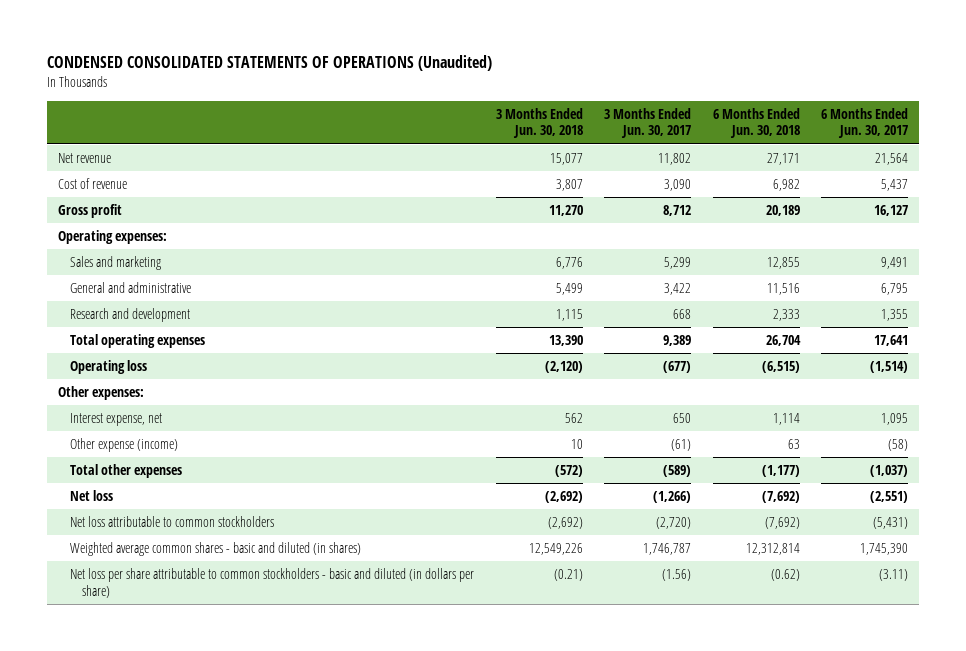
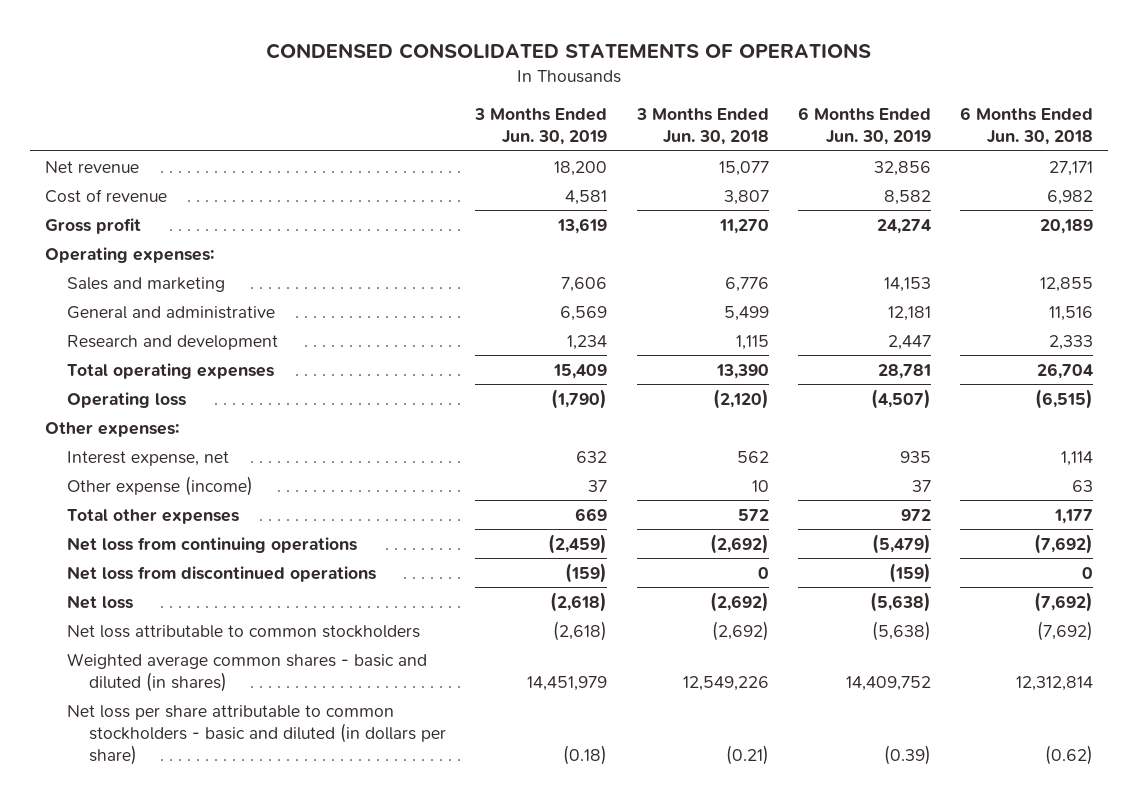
- CONDENSED CONSOLIDATED STATEMENTS OF OPERATIONS (Unaudited)
+ CONDENSED CONSOLIDATED STATEMENTS OF OPERATIONS
- | 3 Months Ended Jun. 30, 2018 | 3 Months Ended Jun. 30, 2017 | 6 Months Ended Jun. 30, 2018 | 6 Months Ended Jun. 30, 2017
+ | 3 Months Ended Jun. 30, 2019 | 3 Months Ended Jun. 30, 2018 | 6 Months Ended Jun. 30, 2019 | 6 Months Ended Jun. 30, 2018
- Total other expenses | (572) | (589) | (1,177) | (1,037)
+ Total other expenses | 669 | 572 | 972 | 1,177
+ Net loss from continuing operations | (2,459) | (2,692) | (5,479) | (7,692)
+ Net loss from discontinued operations | (159) | 0 | (159) | 0

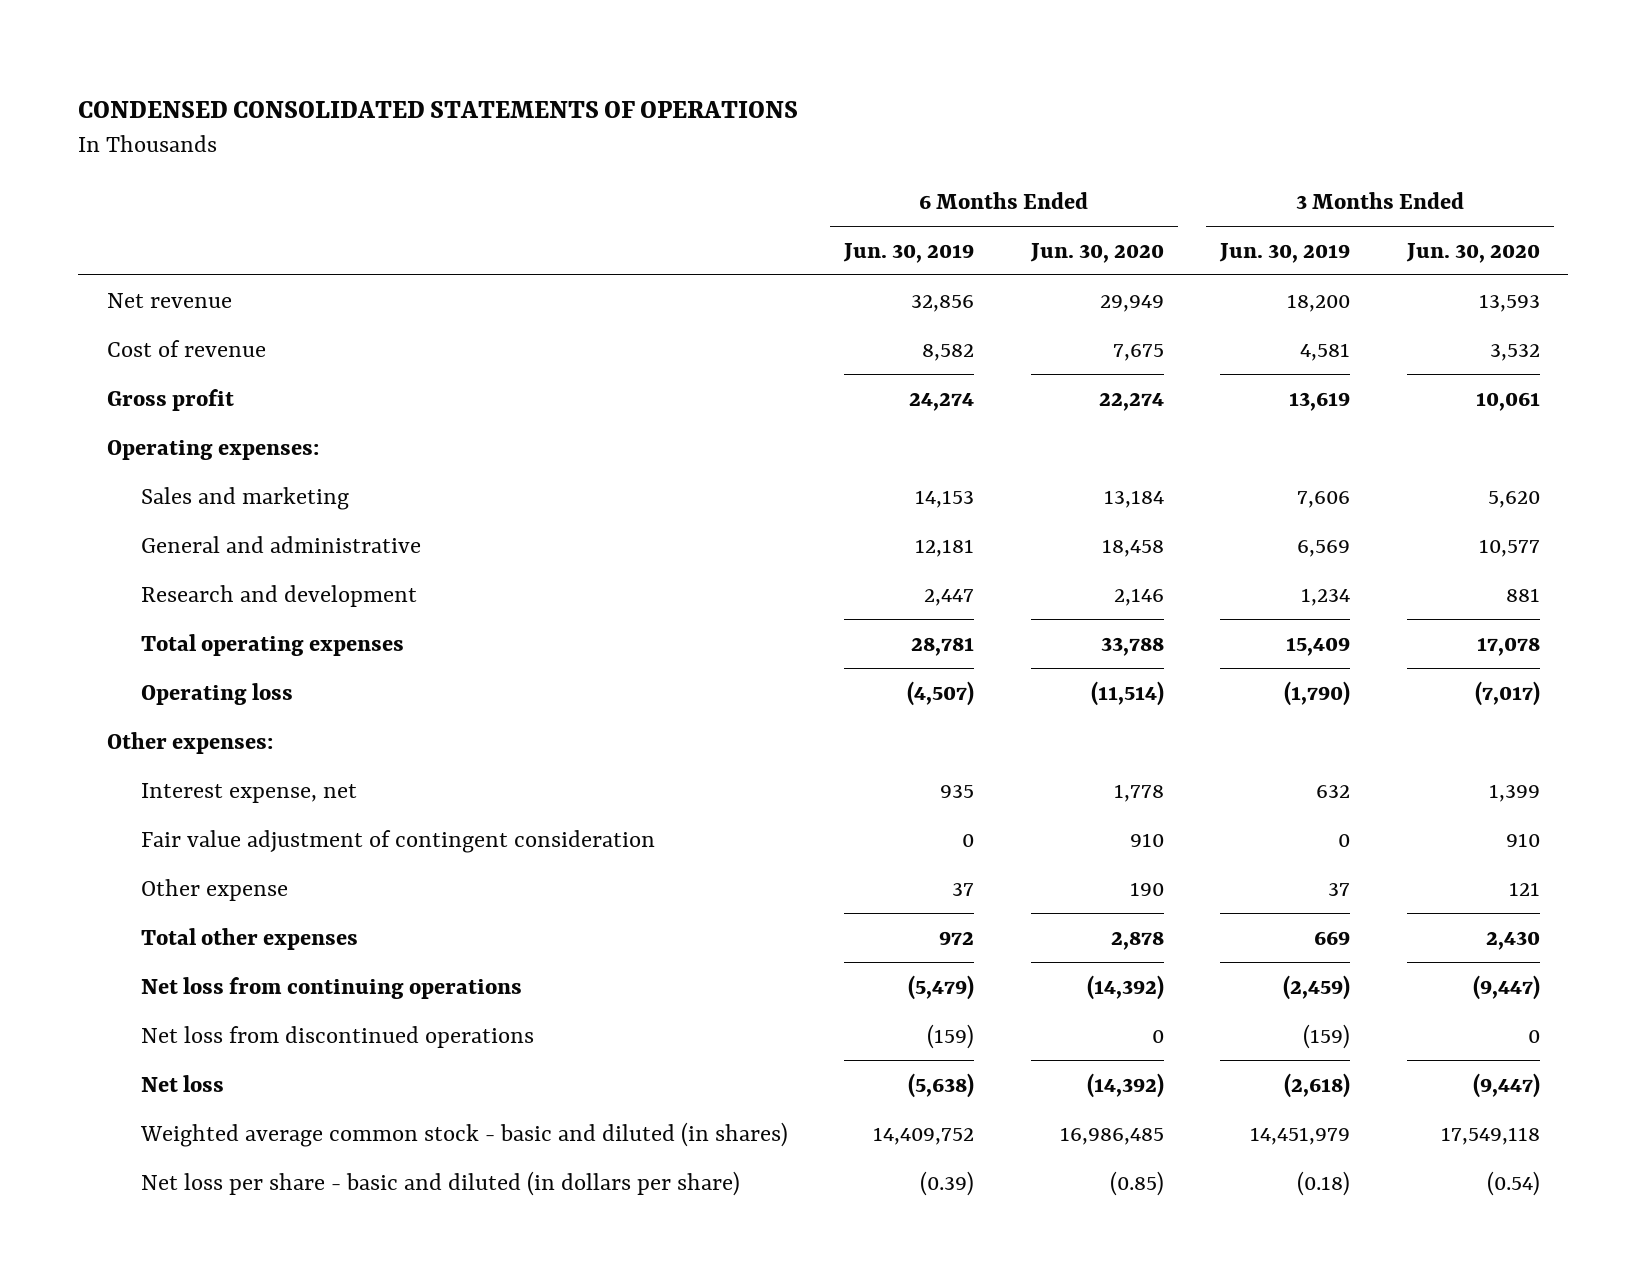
- | 3 Months Ended Jun. 30, 2019 | 3 Months Ended Jun. 30, 2018 | 6 Months Ended Jun. 30, 2019 | 6 Months Ended Jun. 30, 2018
+ | 6 Months Ended Jun. 30, 2019 | 6 Months Ended Jun. 30, 2020 | 3 Months Ended Jun. 30, 2019 | 3 Months Ended Jun. 30, 2020
- Other expense (income) | 37 | 10 | 37 | 63
+ Fair value adjustment of contingent consideration | 0 | 910 | 0 | 910
+ Other expense | 37 | 190 | 37 | 121
- Net loss attributable to common stockholders | (2,618) | (2,692) | (5,638) | (7,692)
- Weighted average common shares - basic and diluted (in shares) | 14,451,979 | 12,549,226 | 14,409,752 | 12,312,814
- Net loss per share attributable to common stockholders - basic and diluted (in dollars per share) | (0.18) | (0.21) | (0.39) | (0.62)
+ Weighted average common stock - basic and diluted (in shares) | 14,409,752 | 16,986,485 | 14,451,979 | 17,549,118
+ Net loss per share - basic and diluted (in dollars per share) | (0.39) | (0.85) | (0.18) | (0.54)

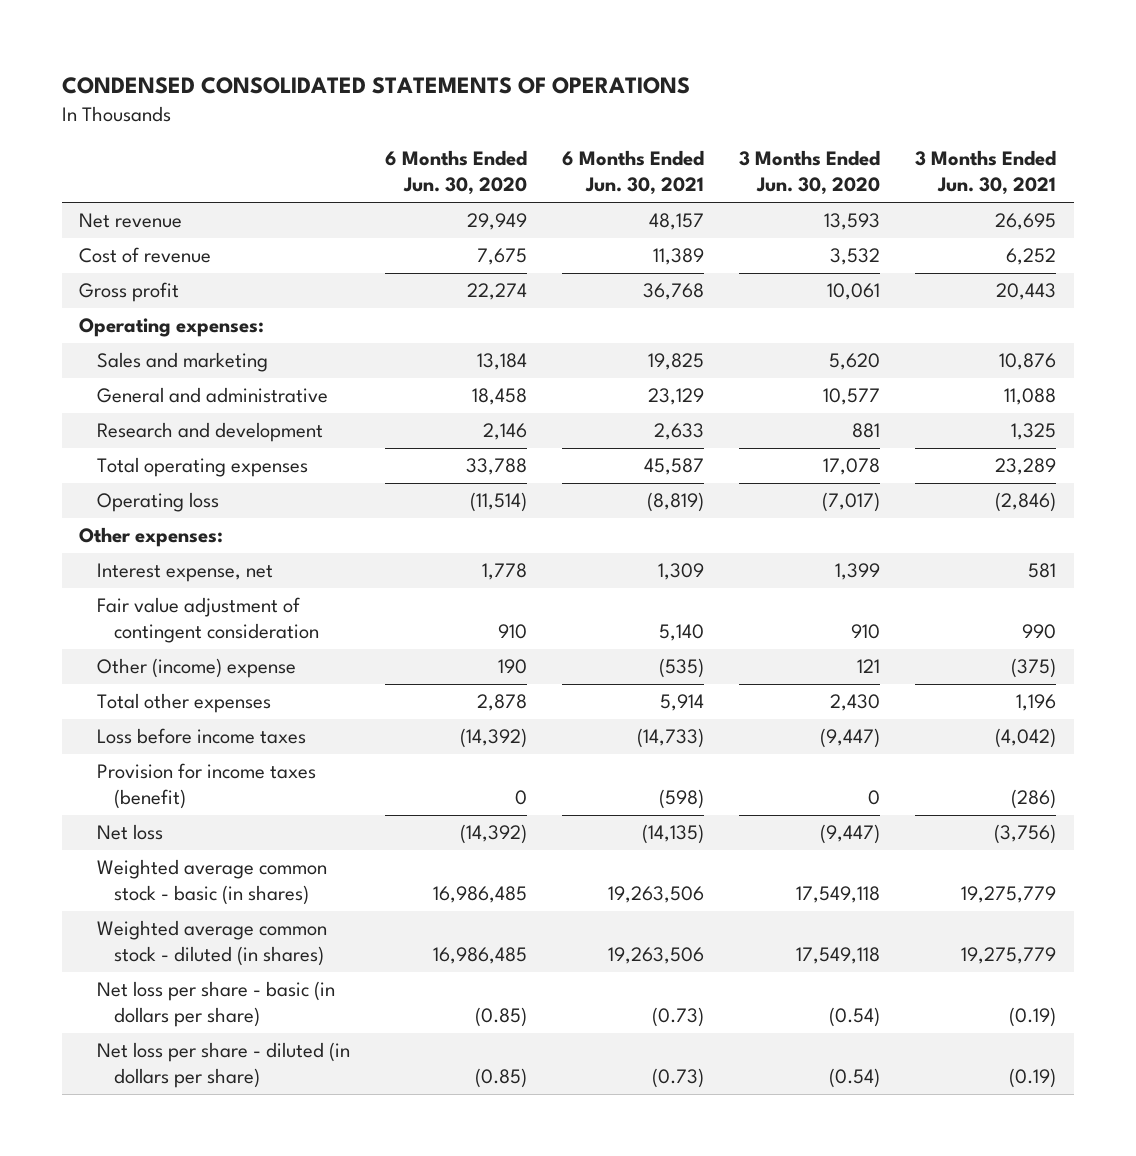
- | 6 Months Ended Jun. 30, 2019 | 6 Months Ended Jun. 30, 2020 | 3 Months Ended Jun. 30, 2019 | 3 Months Ended Jun. 30, 2020
+ | 6 Months Ended Jun. 30, 2020 | 6 Months Ended Jun. 30, 2021 | 3 Months Ended Jun. 30, 2020 | 3 Months Ended Jun. 30, 2021
- Other expense | 37 | 190 | 37 | 121
+ Other (income) expense | 190 | (535) | 121 | (375)
- Net loss from continuing operations | (5,479) | (14,392) | (2,459) | (9,447)
- Net loss from discontinued operations | (159) | 0 | (159) | 0
+ Loss before income taxes | (14,392) | (14,733) | (9,447) | (4,042)
+ Provision for income taxes (benefit) | 0 | (598) | 0 | (286)
- Weighted average common stock - basic and diluted (in shares) | 14,409,752 | 16,986,485 | 14,451,979 | 17,549,118
- Net loss per share - basic and diluted (in dollars per share) | (0.39) | (0.85) | (0.18) | (0.54)
+ Weighted average common stock - basic (in shares) | 16,986,485 | 19,263,506 | 17,549,118 | 19,275,779
+ Weighted average common stock - diluted (in shares) | 16,986,485 | 19,263,506 | 17,549,118 | 19,275,779
+ Net loss per share - basic (in dollars per share) | (0.85) | (0.73) | (0.54) | (0.19)
+ Net loss per share - diluted (in dollars per share) | (0.85) | (0.73) | (0.54) | (0.19)

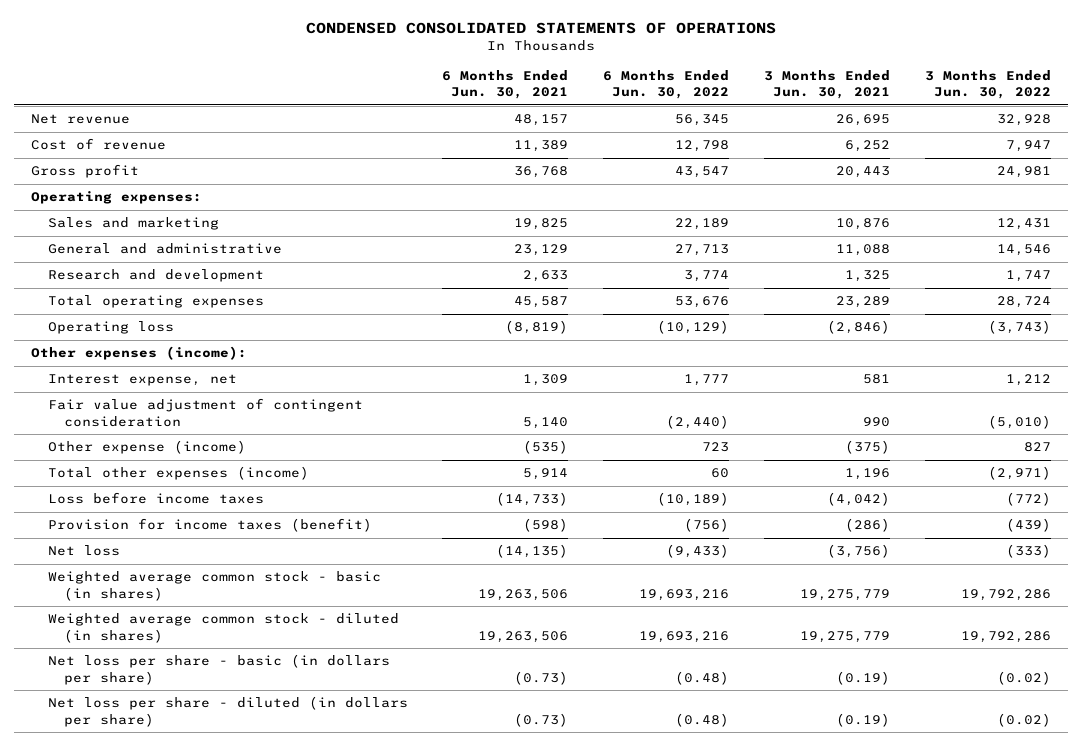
- | 6 Months Ended Jun. 30, 2020 | 6 Months Ended Jun. 30, 2021 | 3 Months Ended Jun. 30, 2020 | 3 Months Ended Jun. 30, 2021
+ | 6 Months Ended Jun. 30, 2021 | 6 Months Ended Jun. 30, 2022 | 3 Months Ended Jun. 30, 2021 | 3 Months Ended Jun. 30, 2022
- Other expenses:
+ Other expenses (income):
- Other (income) expense | 190 | (535) | 121 | (375)
- Total other expenses | 2,878 | 5,914 | 2,430 | 1,196
+ Other expense (income) | (535) | 723 | (375) | 827
+ Total other expenses (income) | 5,914 | 60 | 1,196 | (2,971)

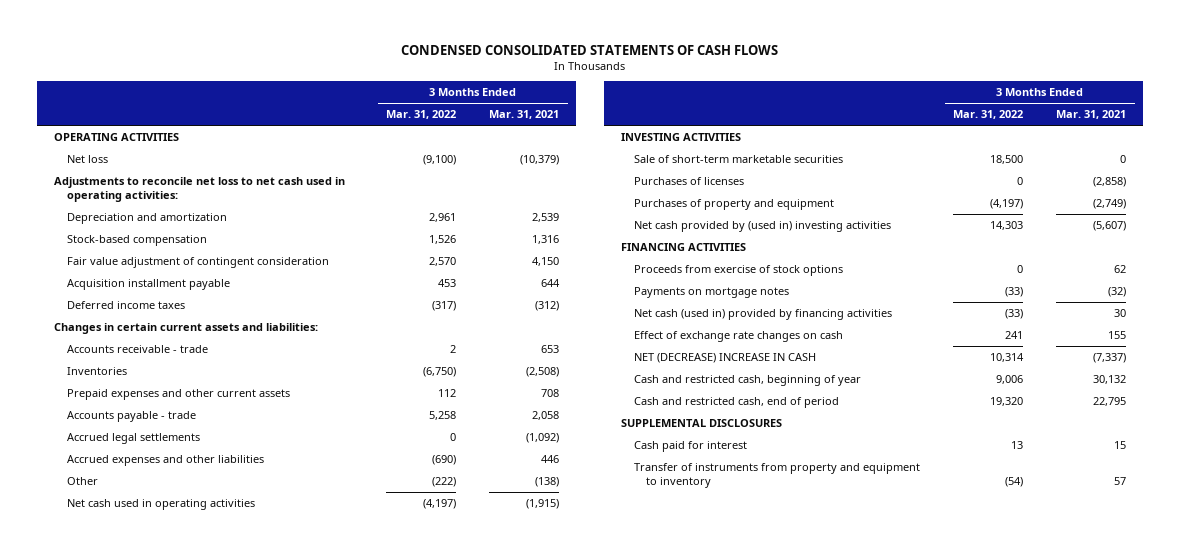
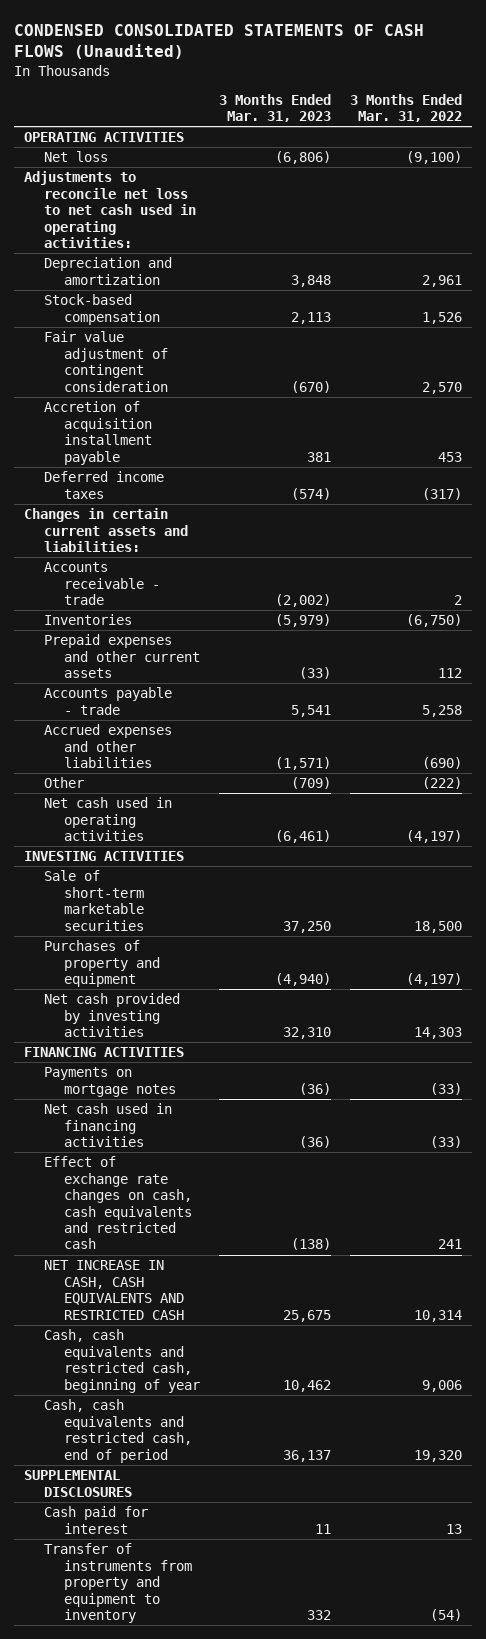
- CONDENSED CONSOLIDATED STATEMENTS OF CASH FLOWS
+ CONDENSED CONSOLIDATED STATEMENTS OF CASH FLOWS (Unaudited)
- | 3 Months Ended Mar. 31, 2022 | 3 Months Ended Mar. 31, 2021
+ | 3 Months Ended Mar. 31, 2023 | 3 Months Ended Mar. 31, 2022
- Acquisition installment payable | 453 | 644
+ Accretion of acquisition installment payable | 381 | 453
- Accrued legal settlements | 0 | (1,092)
- Purchases of licenses | 0 | (2,858)
- Net cash provided by (used in) investing activities | 14,303 | (5,607)
+ Net cash provided by investing activities | 32,310 | 14,303
- Proceeds from exercise of stock options | 0 | 62
- Net cash (used in) provided by financing activities | (33) | 30
- Effect of exchange rate changes on cash | 241 | 155
- NET (DECREASE) INCREASE IN CASH | 10,314 | (7,337)
- Cash and restricted cash, beginning of year | 9,006 | 30,132
- Cash and restricted cash, end of period | 19,320 | 22,795
+ Net cash used in financing activities | (36) | (33)
+ Effect of exchange rate changes on cash, cash equivalents and restricted cash | (138) | 241
+ NET INCREASE IN CASH, CASH EQUIVALENTS AND RESTRICTED CASH | 25,675 | 10,314
+ Cash, cash equivalents and restricted cash, beginning of year | 10,462 | 9,006
+ Cash, cash equivalents and restricted cash, end of period | 36,137 | 19,320

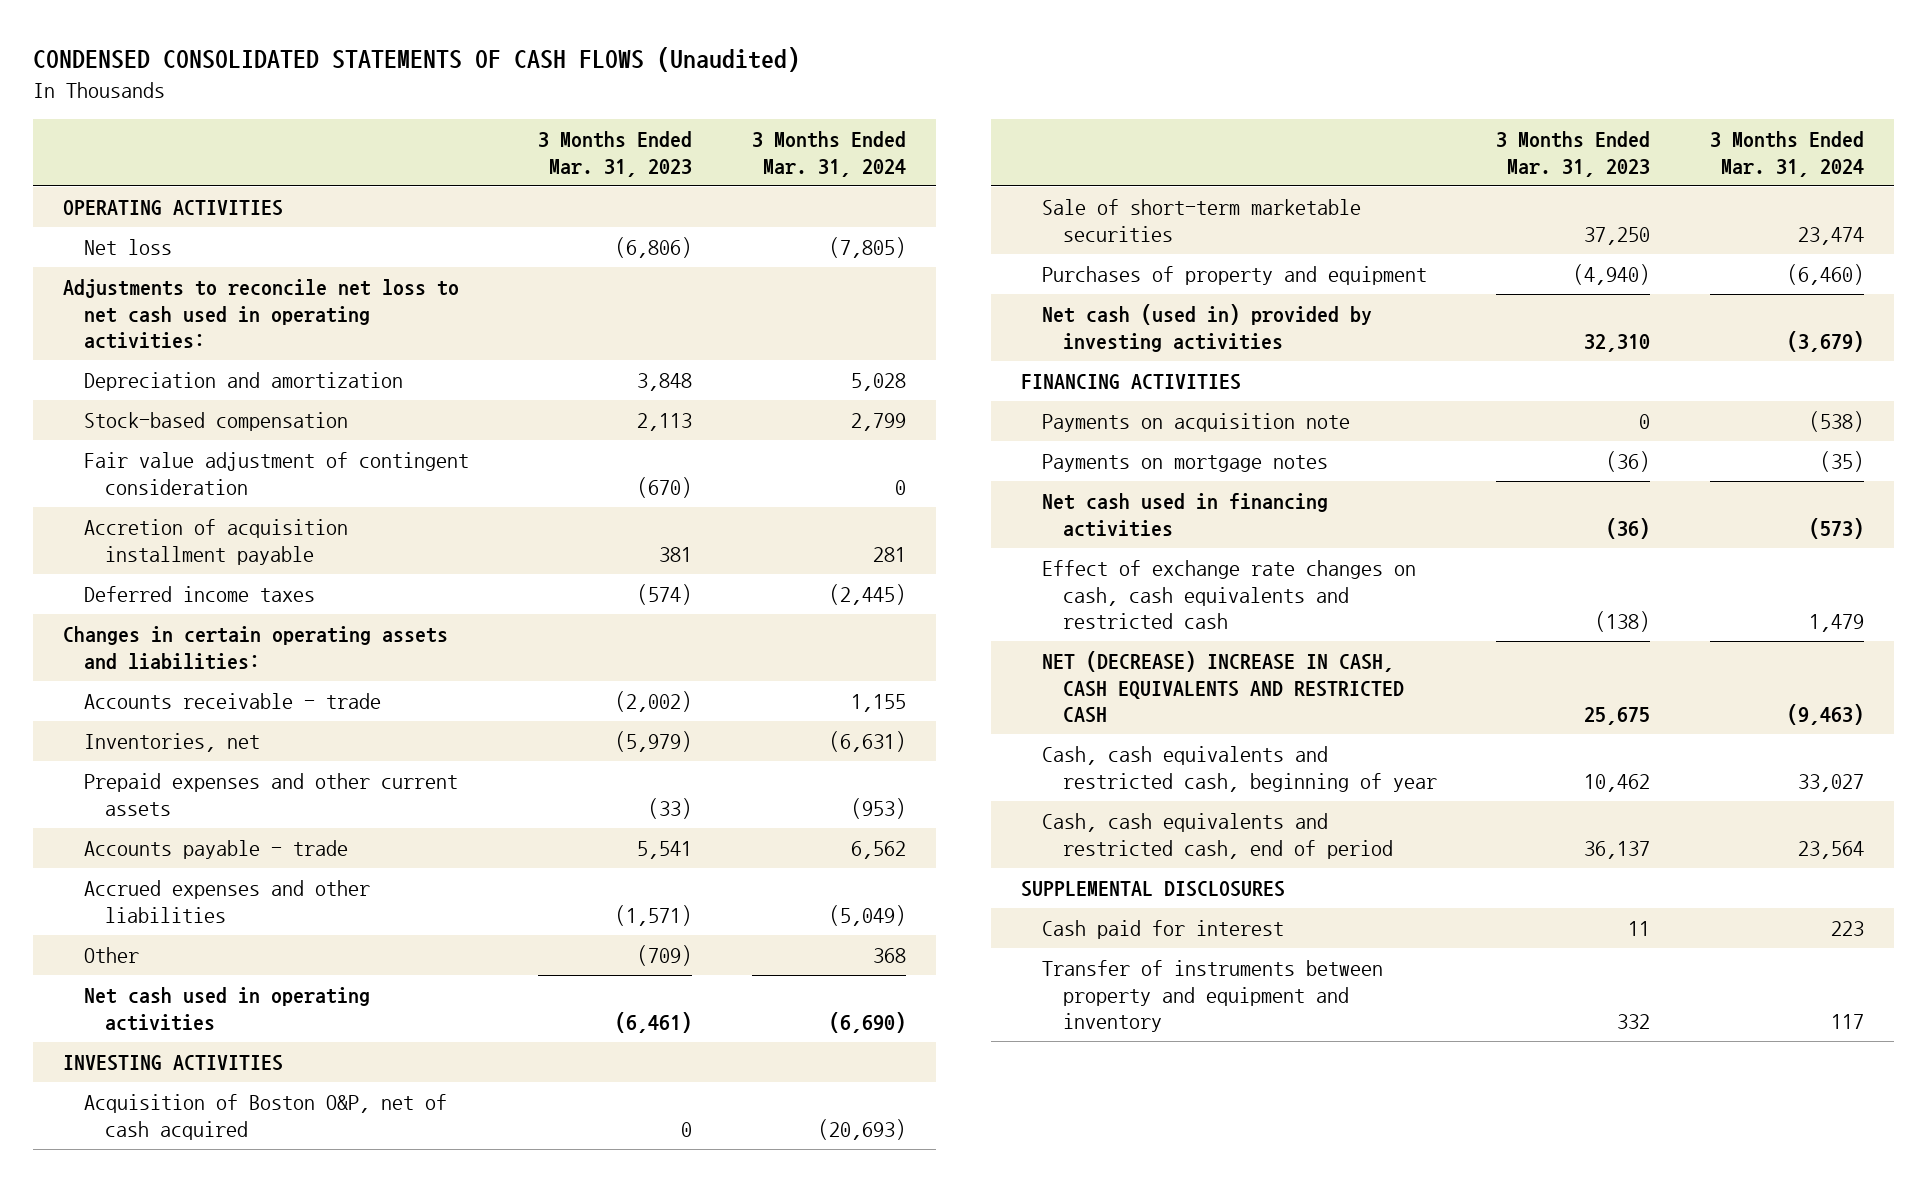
- | 3 Months Ended Mar. 31, 2023 | 3 Months Ended Mar. 31, 2022
+ | 3 Months Ended Mar. 31, 2023 | 3 Months Ended Mar. 31, 2024
- Changes in certain current assets and liabilities:
+ Changes in certain operating assets and liabilities:
- Inventories | (5,979) | (6,750)
+ Inventories, net | (5,979) | (6,631)
+ Acquisition of Boston O&P, net of cash acquired | 0 | (20,693)
- Net cash provided by investing activities | 32,310 | 14,303
+ Net cash (used in) provided by investing activities | 32,310 | (3,679)
+ Payments on acquisition note | 0 | (538)
- NET INCREASE IN CASH, CASH EQUIVALENTS AND RESTRICTED CASH | 25,675 | 10,314
+ NET (DECREASE) INCREASE IN CASH, CASH EQUIVALENTS AND RESTRICTED CASH | 25,675 | (9,463)
- Transfer of instruments from property and equipment to inventory | 332 | (54)
+ Transfer of instruments between property and equipment and inventory | 332 | 117

